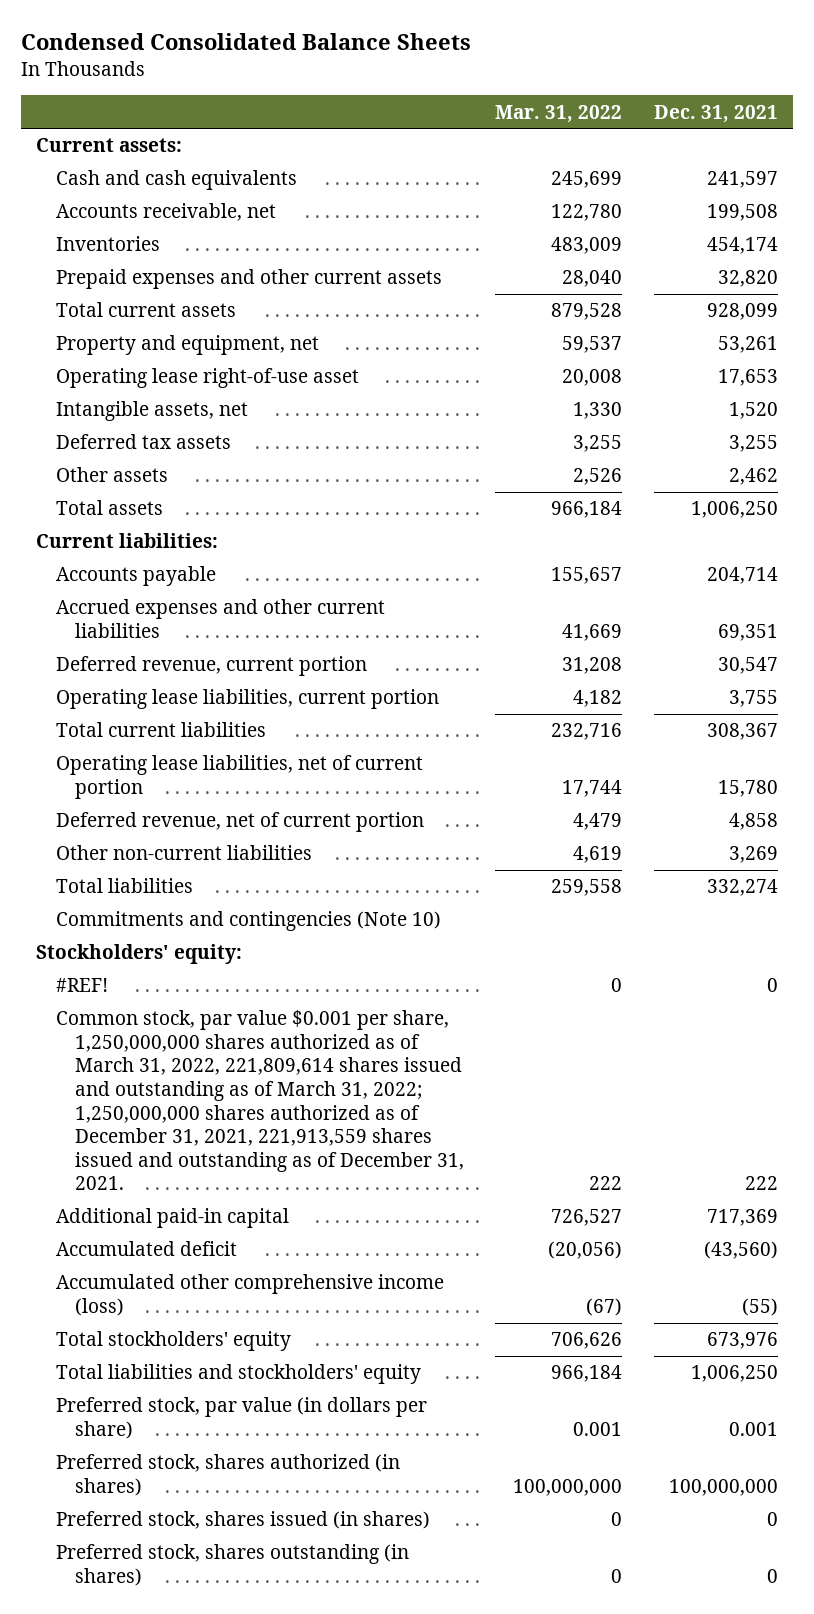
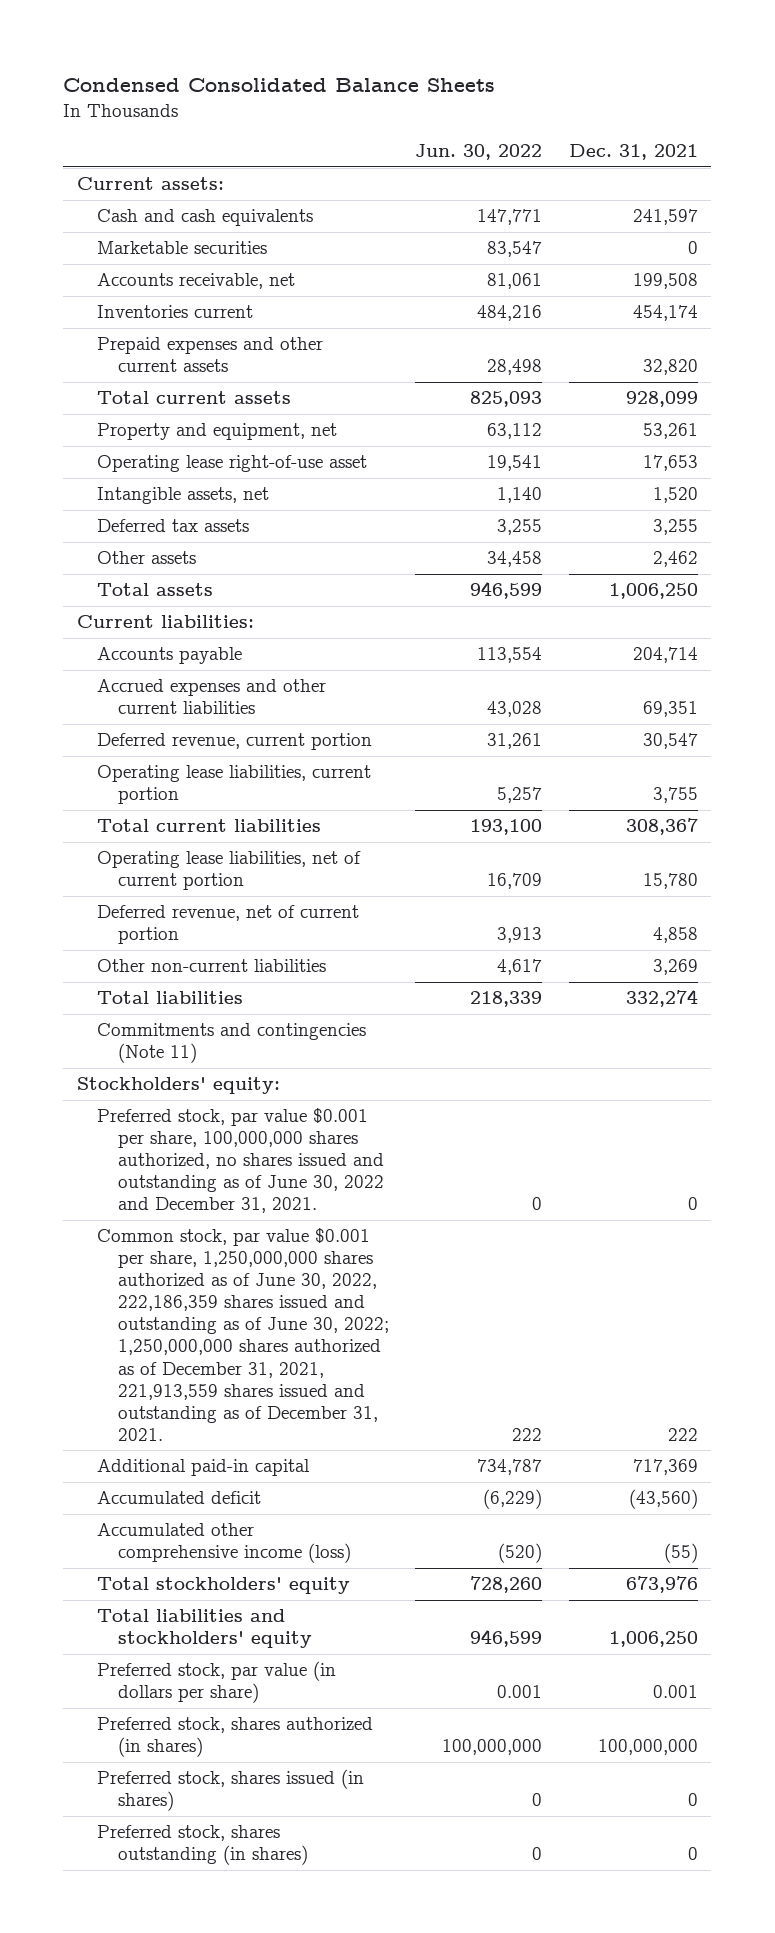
- | Mar. 31, 2022 | Dec. 31, 2021
+ | Jun. 30, 2022 | Dec. 31, 2021
+ Marketable securities | 83,547 | 0
- Inventories | 483,009 | 454,174
+ Inventories current | 484,216 | 454,174
- Commitments and contingencies (Note 10)
+ Commitments and contingencies (Note 11)
- #REF! | 0 | 0
- Common stock, par value $0.001 per share, 1,250,000,000 shares authorized as of March 31, 2022, 221,809,614 shares issued and outstanding as of March 31, 2022; 1,250,000,000 shares authorized as of December 31, 2021, 221,913,559 shares issued and outstanding as of December 31, 2021. | 222 | 222
+ Preferred stock, par value $0.001 per share, 100,000,000 shares authorized, no shares issued and outstanding as of June 30, 2022 and December 31, 2021. | 0 | 0
+ Common stock, par value $0.001 per share, 1,250,000,000 shares authorized as of June 30, 2022, 222,186,359 shares issued and outstanding as of June 30, 2022; 1,250,000,000 shares authorized as of December 31, 2021, 221,913,559 shares issued and outstanding as of December 31, 2021. | 222 | 222

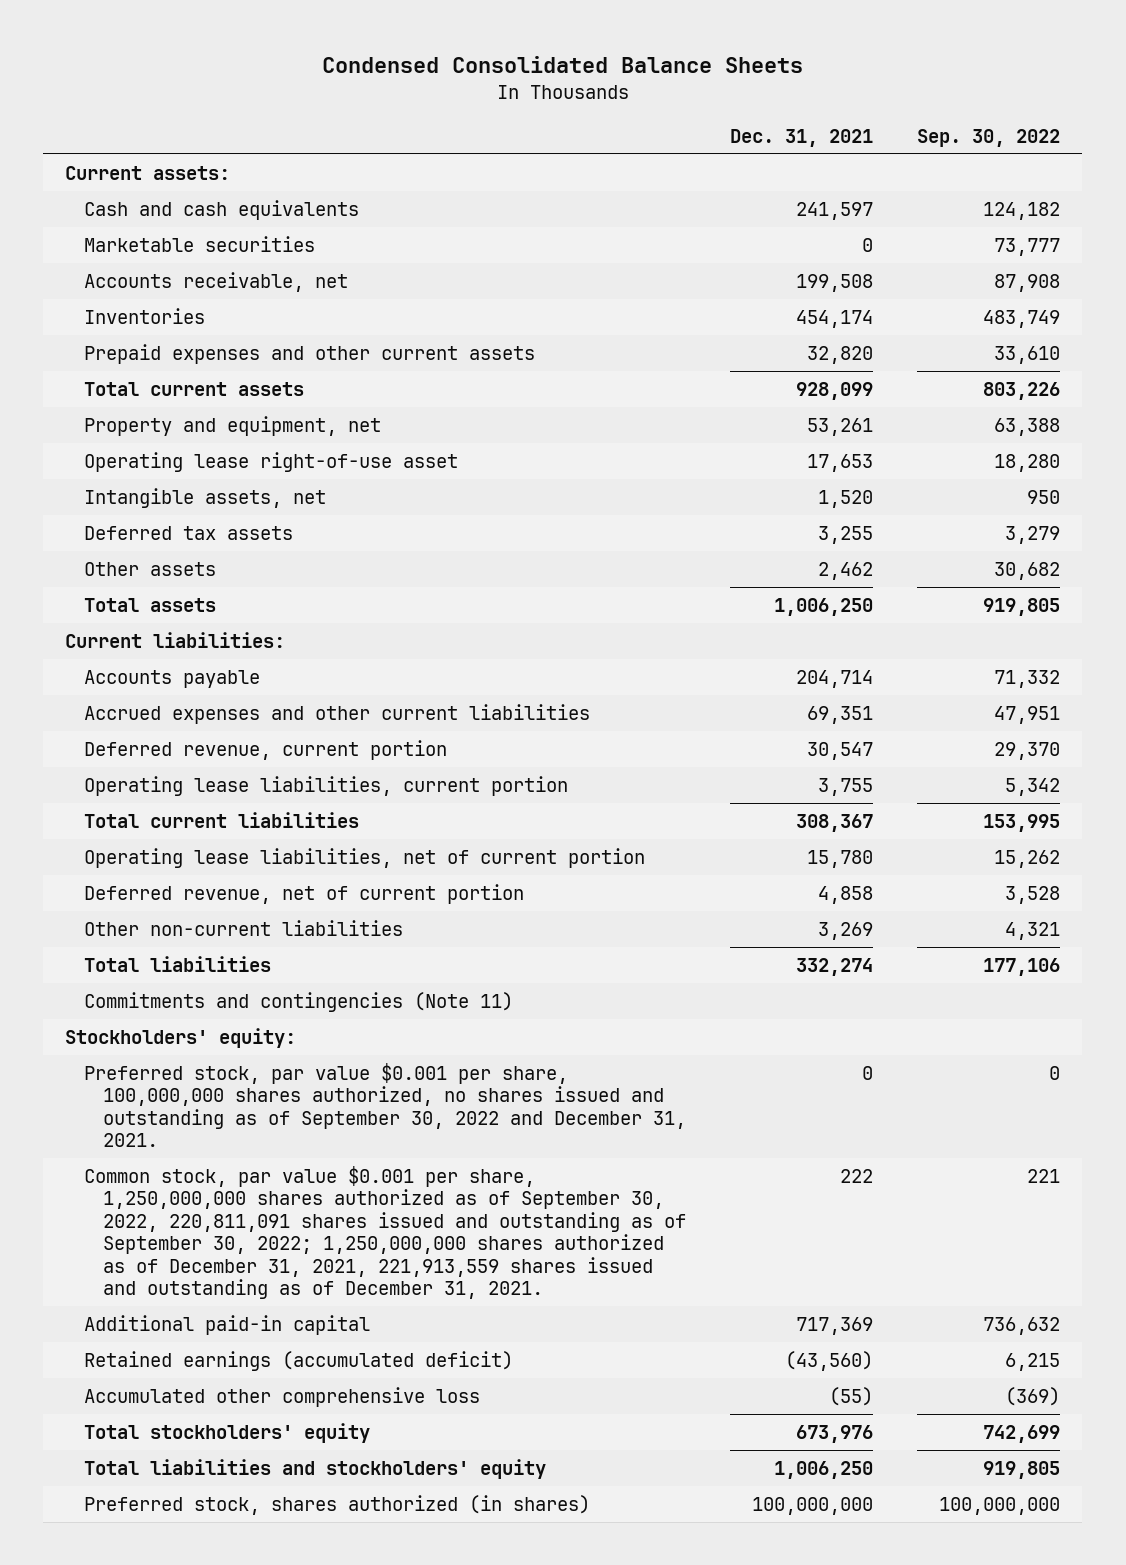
- | Jun. 30, 2022 | Dec. 31, 2021
+ | Dec. 31, 2021 | Sep. 30, 2022
- Inventories current | 484,216 | 454,174
+ Inventories | 454,174 | 483,749
- Preferred stock, par value $0.001 per share, 100,000,000 shares authorized, no shares issued and outstanding as of June 30, 2022 and December 31, 2021. | 0 | 0
- Common stock, par value $0.001 per share, 1,250,000,000 shares authorized as of June 30, 2022, 222,186,359 shares issued and outstanding as of June 30, 2022; 1,250,000,000 shares authorized as of December 31, 2021, 221,913,559 shares issued and outstanding as of December 31, 2021. | 222 | 222
+ Preferred stock, par value $0.001 per share, 100,000,000 shares authorized, no shares issued and outstanding as of September 30, 2022 and December 31, 2021. | 0 | 0
+ Common stock, par value $0.001 per share, 1,250,000,000 shares authorized as of September 30, 2022, 220,811,091 shares issued and outstanding as of September 30, 2022; 1,250,000,000 shares authorized as of December 31, 2021, 221,913,559 shares issued and outstanding as of December 31, 2021. | 222 | 221
- Accumulated deficit | (6,229) | (43,560)
- Accumulated other comprehensive income (loss) | (520) | (55)
+ Retained earnings (accumulated deficit) | (43,560) | 6,215
+ Accumulated other comprehensive loss | (55) | (369)
- Preferred stock, par value (in dollars per share) | 0.001 | 0.001
- Preferred stock, shares issued (in shares) | 0 | 0
- Preferred stock, shares outstanding (in shares) | 0 | 0

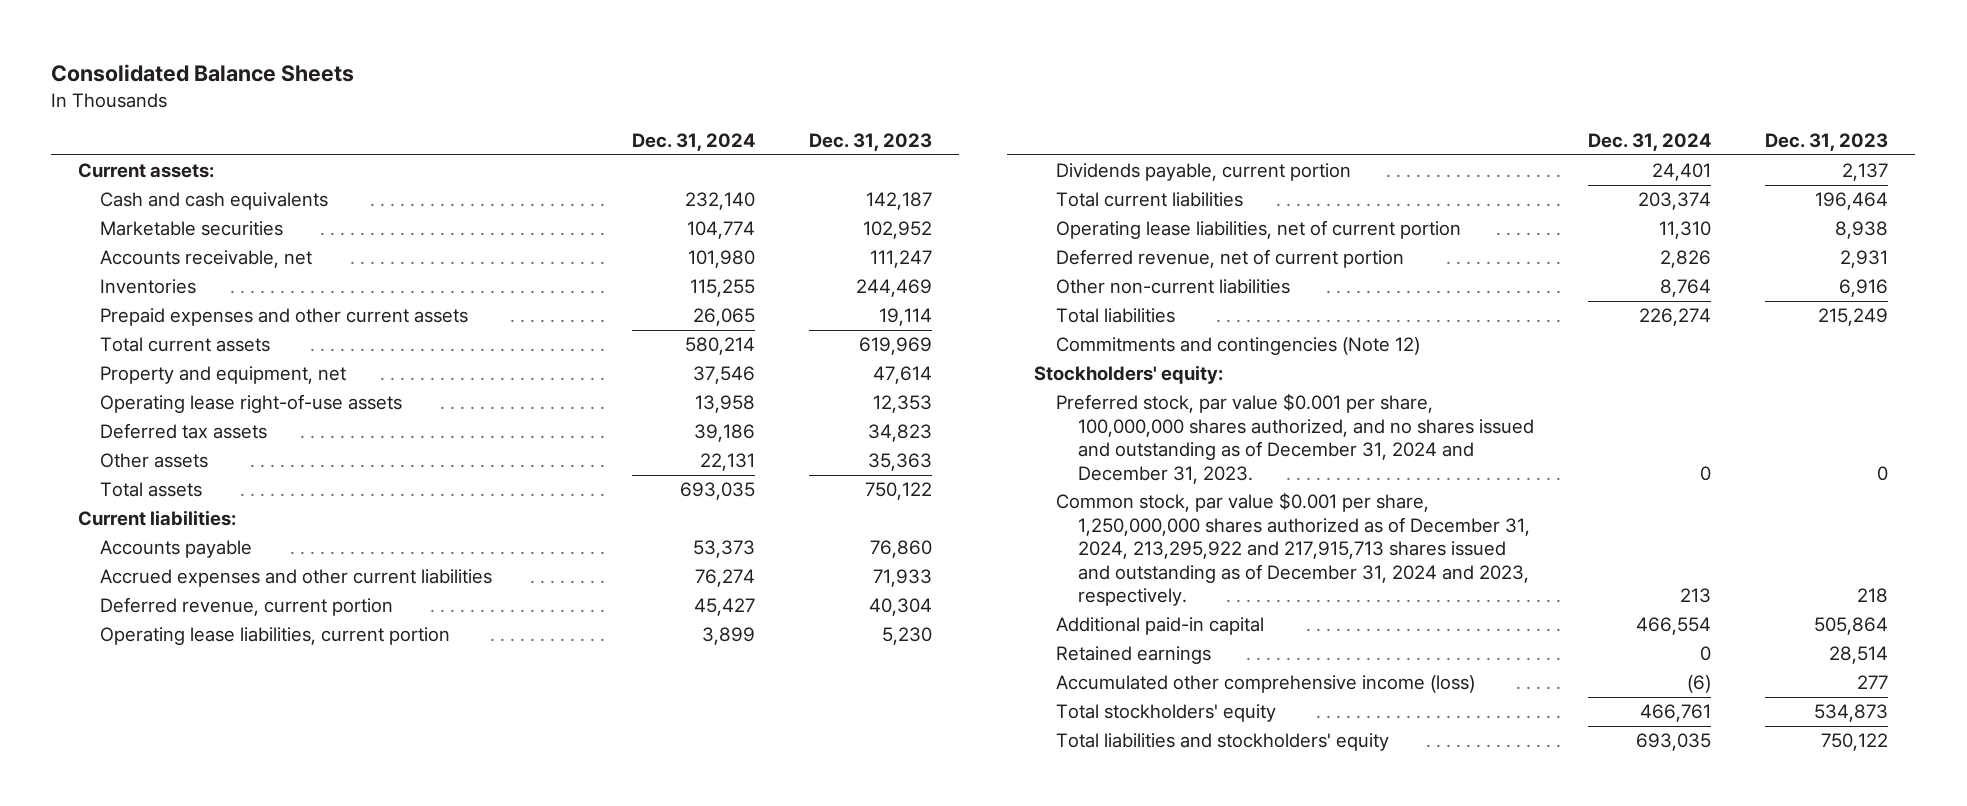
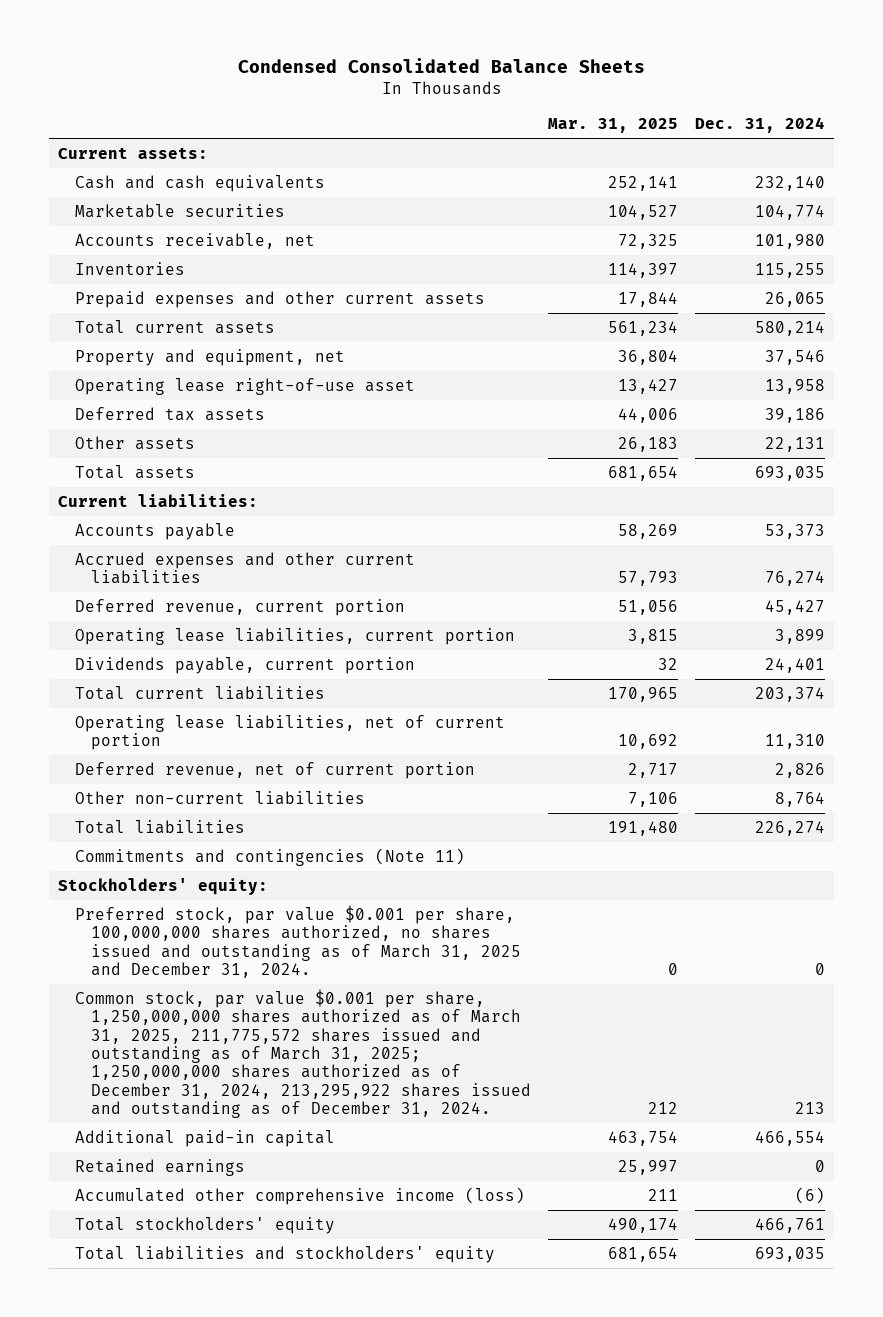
- Consolidated Balance Sheets
+ Condensed Consolidated Balance Sheets
- | Dec. 31, 2024 | Dec. 31, 2023
+ | Mar. 31, 2025 | Dec. 31, 2024
- Operating lease right-of-use assets | 13,958 | 12,353
+ Operating lease right-of-use asset | 13,427 | 13,958
- Commitments and contingencies (Note 12)
+ Commitments and contingencies (Note 11)
- Preferred stock, par value $0.001 per share, 100,000,000 shares authorized, and no shares issued and outstanding as of December 31, 2024 and December 31, 2023. | 0 | 0
- Common stock, par value $0.001 per share, 1,250,000,000 shares authorized as of December 31, 2024, 213,295,922 and 217,915,713 shares issued and outstanding as of December 31, 2024 and 2023, respectively. | 213 | 218
+ Preferred stock, par value $0.001 per share, 100,000,000 shares authorized, no shares issued and outstanding as of March 31, 2025 and December 31, 2024. | 0 | 0
+ Common stock, par value $0.001 per share, 1,250,000,000 shares authorized as of March 31, 2025, 211,775,572 shares issued and outstanding as of March 31, 2025; 1,250,000,000 shares authorized as of December 31, 2024, 213,295,922 shares issued and outstanding as of December 31, 2024. | 212 | 213

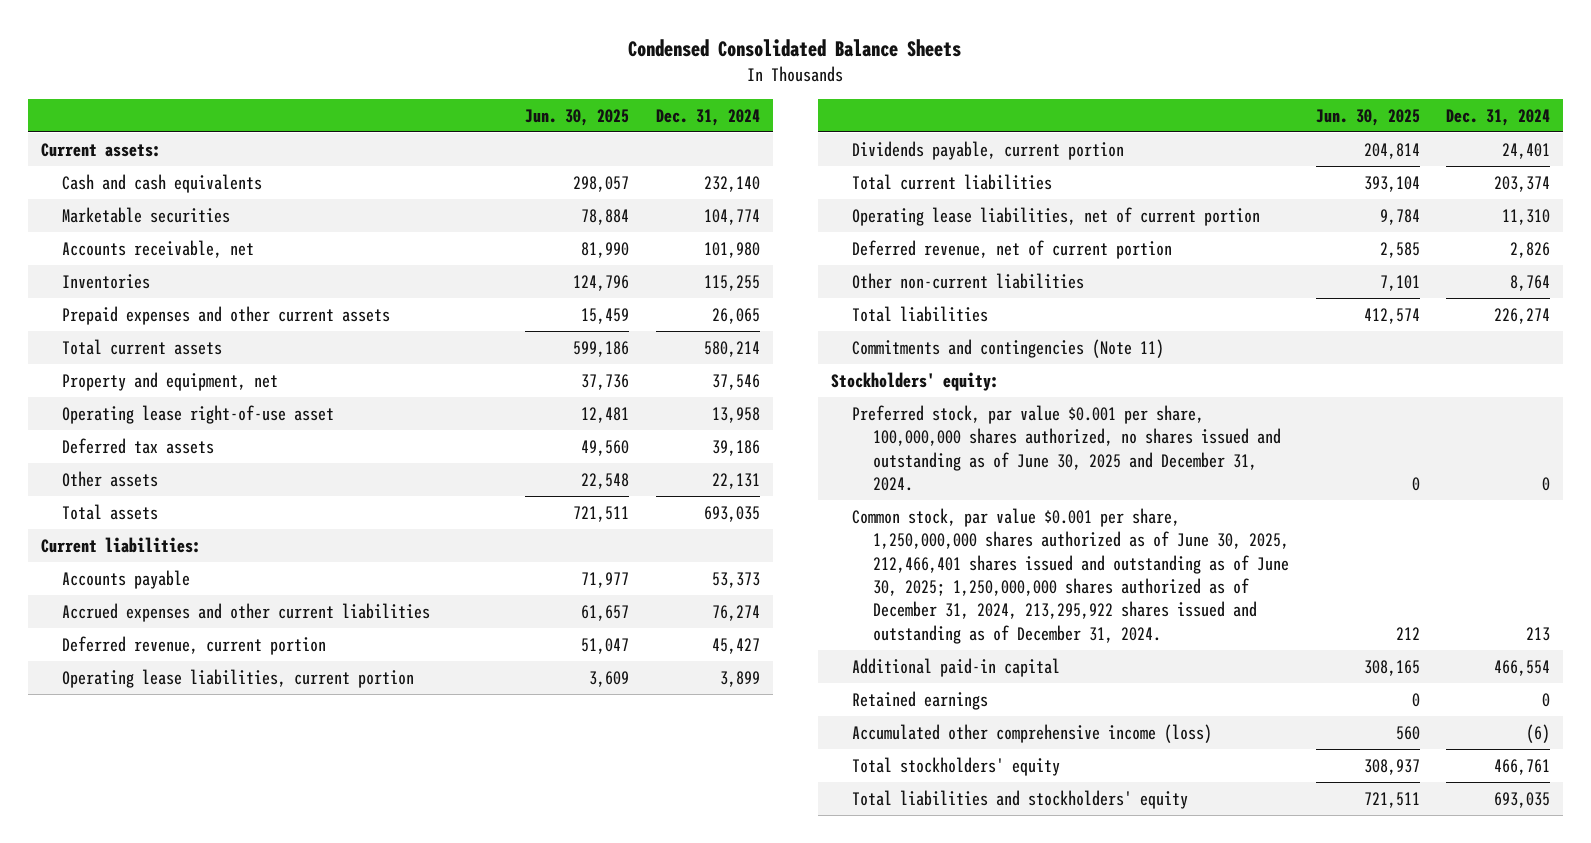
- | Mar. 31, 2025 | Dec. 31, 2024
+ | Jun. 30, 2025 | Dec. 31, 2024
- Preferred stock, par value $0.001 per share, 100,000,000 shares authorized, no shares issued and outstanding as of March 31, 2025 and December 31, 2024. | 0 | 0
- Common stock, par value $0.001 per share, 1,250,000,000 shares authorized as of March 31, 2025, 211,775,572 shares issued and outstanding as of March 31, 2025; 1,250,000,000 shares authorized as of December 31, 2024, 213,295,922 shares issued and outstanding as of December 31, 2024. | 212 | 213
+ Preferred stock, par value $0.001 per share, 100,000,000 shares authorized, no shares issued and outstanding as of June 30, 2025 and December 31, 2024. | 0 | 0
+ Common stock, par value $0.001 per share, 1,250,000,000 shares authorized as of June 30, 2025, 212,466,401 shares issued and outstanding as of June 30, 2025; 1,250,000,000 shares authorized as of December 31, 2024, 213,295,922 shares issued and outstanding as of December 31, 2024. | 212 | 213

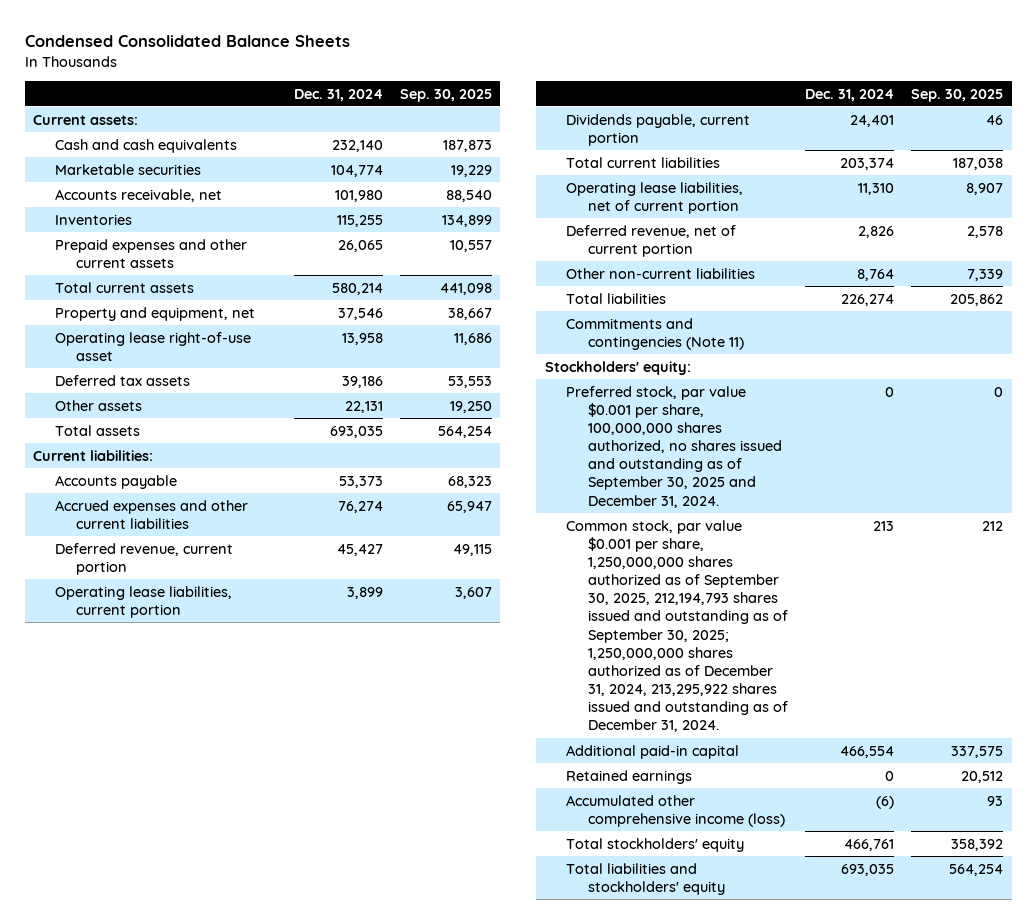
- | Jun. 30, 2025 | Dec. 31, 2024
+ | Dec. 31, 2024 | Sep. 30, 2025
- Preferred stock, par value $0.001 per share, 100,000,000 shares authorized, no shares issued and outstanding as of June 30, 2025 and December 31, 2024. | 0 | 0
- Common stock, par value $0.001 per share, 1,250,000,000 shares authorized as of June 30, 2025, 212,466,401 shares issued and outstanding as of June 30, 2025; 1,250,000,000 shares authorized as of December 31, 2024, 213,295,922 shares issued and outstanding as of December 31, 2024. | 212 | 213
+ Preferred stock, par value $0.001 per share, 100,000,000 shares authorized, no shares issued and outstanding as of September 30, 2025 and December 31, 2024. | 0 | 0
+ Common stock, par value $0.001 per share, 1,250,000,000 shares authorized as of September 30, 2025, 212,194,793 shares issued and outstanding as of September 30, 2025; 1,250,000,000 shares authorized as of December 31, 2024, 213,295,922 shares issued and outstanding as of December 31, 2024. | 213 | 212

